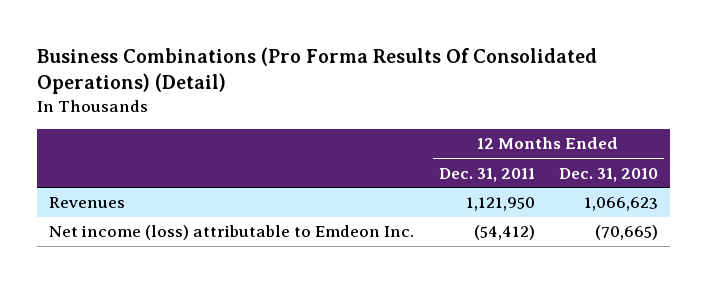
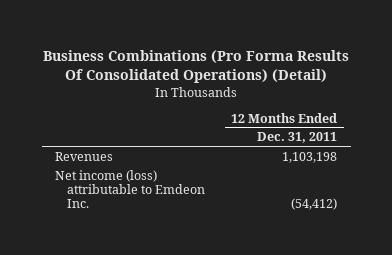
- | 12 Months Ended Dec. 31, 2011 | 12 Months Ended Dec. 31, 2010
+ | 12 Months Ended Dec. 31, 2011
- Revenues | 1,121,950 | 1,066,623
+ Revenues | 1,103,198

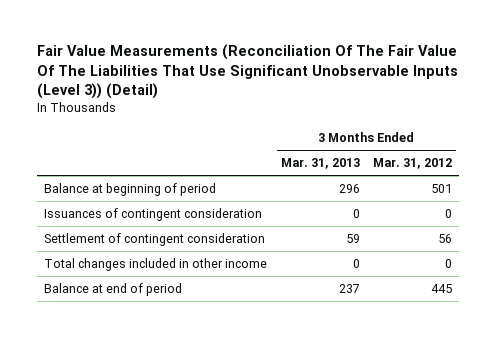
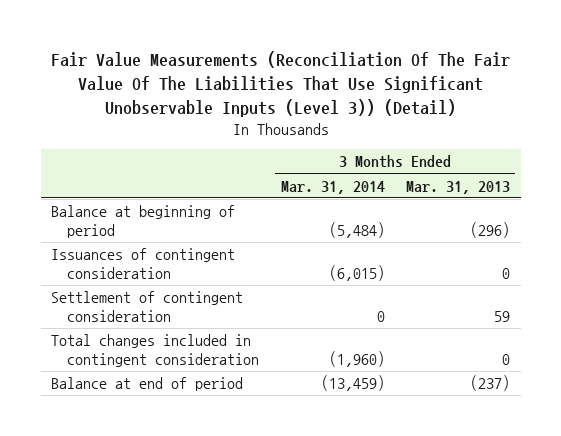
- | 3 Months Ended Mar. 31, 2013 | 3 Months Ended Mar. 31, 2012
+ | 3 Months Ended Mar. 31, 2014 | 3 Months Ended Mar. 31, 2013
- Balance at beginning of period | 296 | 501
+ Balance at beginning of period | (5,484) | (296)
- Total changes included in other income | 0 | 0
- Balance at end of period | 237 | 445
+ Total changes included in contingent consideration | (1,960) | 0
+ Balance at end of period | (13,459) | (237)

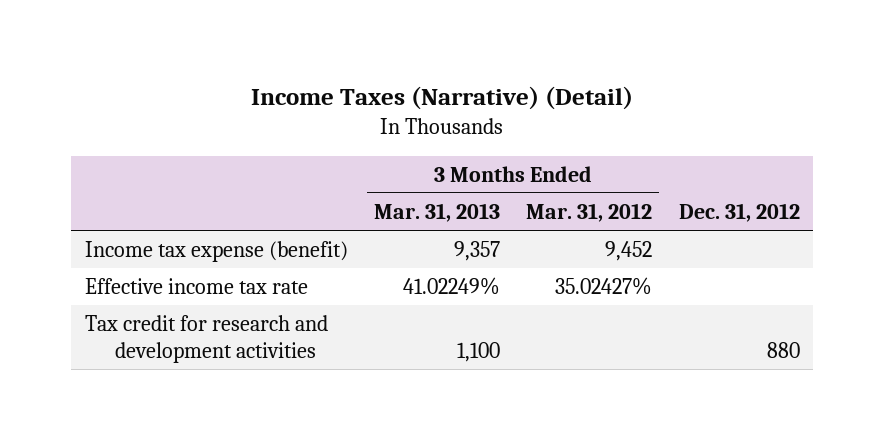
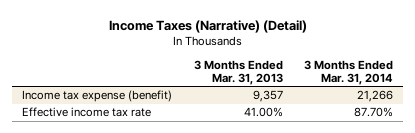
- | 3 Months Ended Mar. 31, 2013 | 3 Months Ended Mar. 31, 2012 | Dec. 31, 2012
+ | 3 Months Ended Mar. 31, 2013 | 3 Months Ended Mar. 31, 2014
- Effective income tax rate | 41.02249% | 35.02427% |
- Tax credit for research and development activities | 1,100 | | 880
+ Effective income tax rate | 41.00% | 87.70%

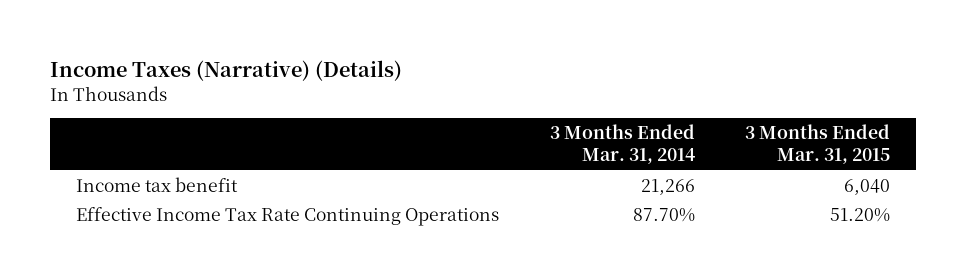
- Income Taxes (Narrative) (Detail)
+ Income Taxes (Narrative) (Details)
- | 3 Months Ended Mar. 31, 2013 | 3 Months Ended Mar. 31, 2014
+ | 3 Months Ended Mar. 31, 2014 | 3 Months Ended Mar. 31, 2015
- Income tax expense (benefit) | 9,357 | 21,266
- Effective income tax rate | 41.00% | 87.70%
+ Income tax benefit | 21,266 | 6,040
+ Effective Income Tax Rate Continuing Operations | 87.70% | 51.20%

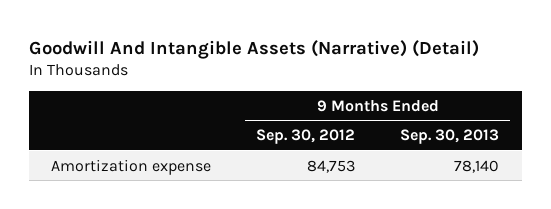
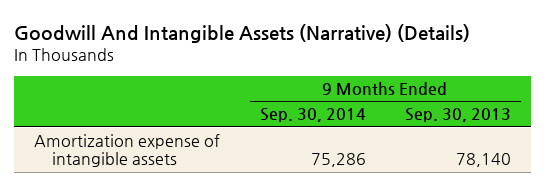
- Goodwill And Intangible Assets (Narrative) (Detail)
+ Goodwill And Intangible Assets (Narrative) (Details)
- | 9 Months Ended Sep. 30, 2012 | 9 Months Ended Sep. 30, 2013
+ | 9 Months Ended Sep. 30, 2014 | 9 Months Ended Sep. 30, 2013
- Amortization expense | 84,753 | 78,140
+ Amortization expense of intangible assets | 75,286 | 78,140

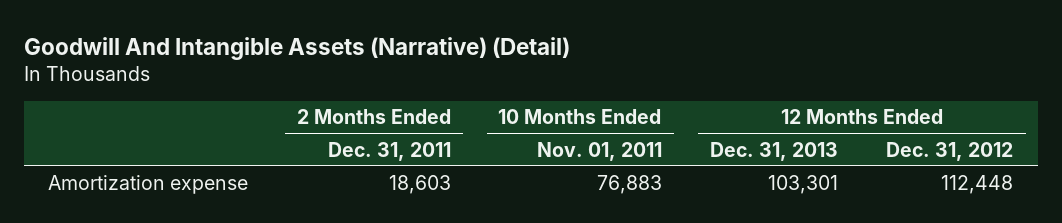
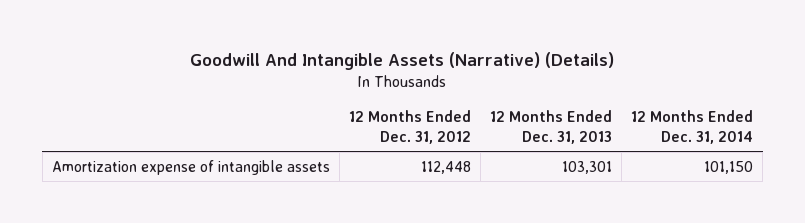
- Goodwill And Intangible Assets (Narrative) (Detail)
+ Goodwill And Intangible Assets (Narrative) (Details)
- | 2 Months Ended Dec. 31, 2011 | 10 Months Ended Nov. 01, 2011 | 12 Months Ended Dec. 31, 2013 | 12 Months Ended Dec. 31, 2012
+ | 12 Months Ended Dec. 31, 2012 | 12 Months Ended Dec. 31, 2013 | 12 Months Ended Dec. 31, 2014
- Amortization expense | 18,603 | 76,883 | 103,301 | 112,448
+ Amortization expense of intangible assets | 112,448 | 103,301 | 101,150

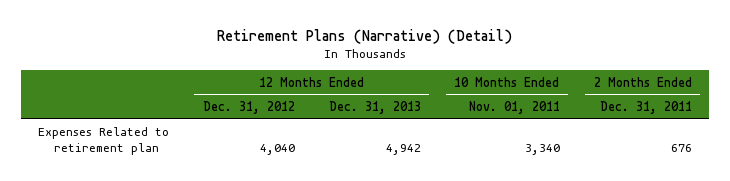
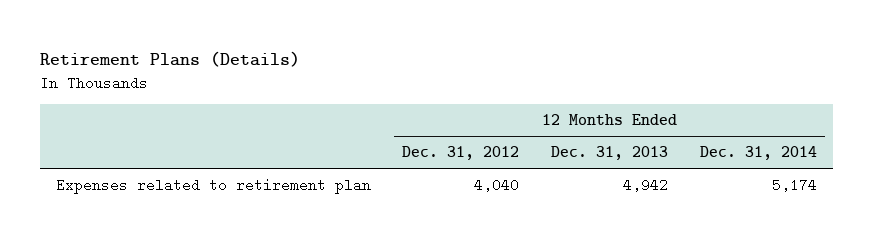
- Retirement Plans (Narrative) (Detail)
+ Retirement Plans (Details)
- | 12 Months Ended Dec. 31, 2012 | 12 Months Ended Dec. 31, 2013 | 10 Months Ended Nov. 01, 2011 | 2 Months Ended Dec. 31, 2011
+ | 12 Months Ended Dec. 31, 2012 | 12 Months Ended Dec. 31, 2013 | 12 Months Ended Dec. 31, 2014
- Expenses Related to retirement plan | 4,040 | 4,942 | 3,340 | 676
+ Expenses related to retirement plan | 4,040 | 4,942 | 5,174

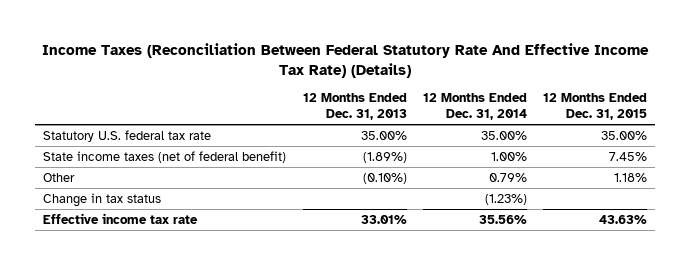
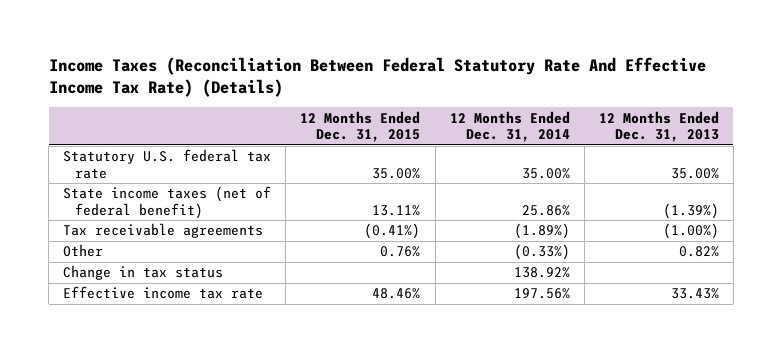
- | 12 Months Ended Dec. 31, 2013 | 12 Months Ended Dec. 31, 2014 | 12 Months Ended Dec. 31, 2015
+ | 12 Months Ended Dec. 31, 2015 | 12 Months Ended Dec. 31, 2014 | 12 Months Ended Dec. 31, 2013
- State income taxes (net of federal benefit) | (1.89%) | 1.00% | 7.45%
- Other | (0.10%) | 0.79% | 1.18%
- Change in tax status | | (1.23%) |
- Effective income tax rate | 33.01% | 35.56% | 43.63%
+ State income taxes (net of federal benefit) | 13.11% | 25.86% | (1.39%)
+ Tax receivable agreements | (0.41%) | (1.89%) | (1.00%)
+ Other | 0.76% | (0.33%) | 0.82%
+ Change in tax status | | 138.92% |
+ Effective income tax rate | 48.46% | 197.56% | 33.43%

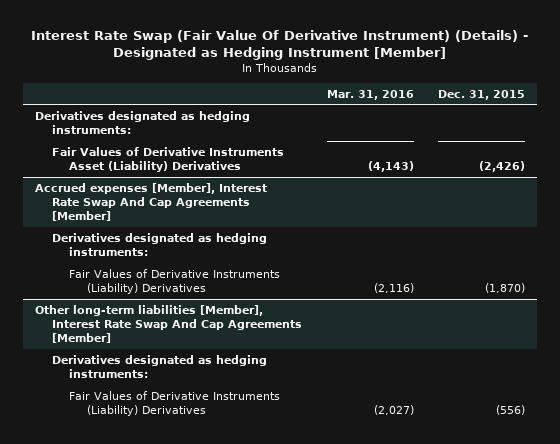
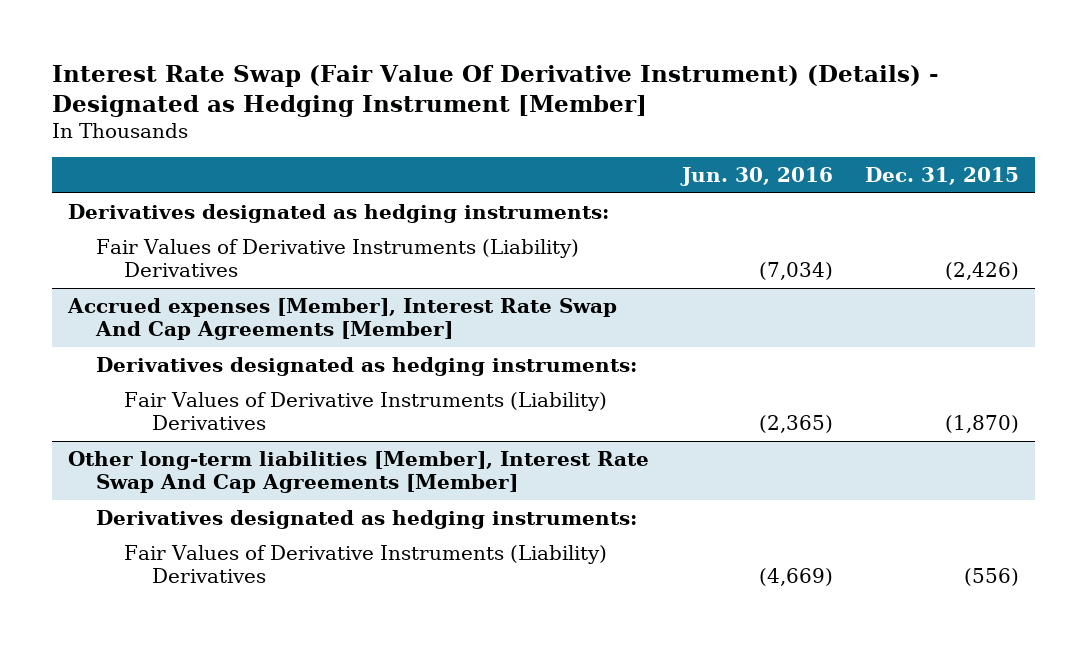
- | Mar. 31, 2016 | Dec. 31, 2015
+ | Jun. 30, 2016 | Dec. 31, 2015
- Fair Values of Derivative Instruments Asset (Liability) Derivatives | (4,143) | (2,426)
+ Fair Values of Derivative Instruments (Liability) Derivatives | (7,034) | (2,426)

